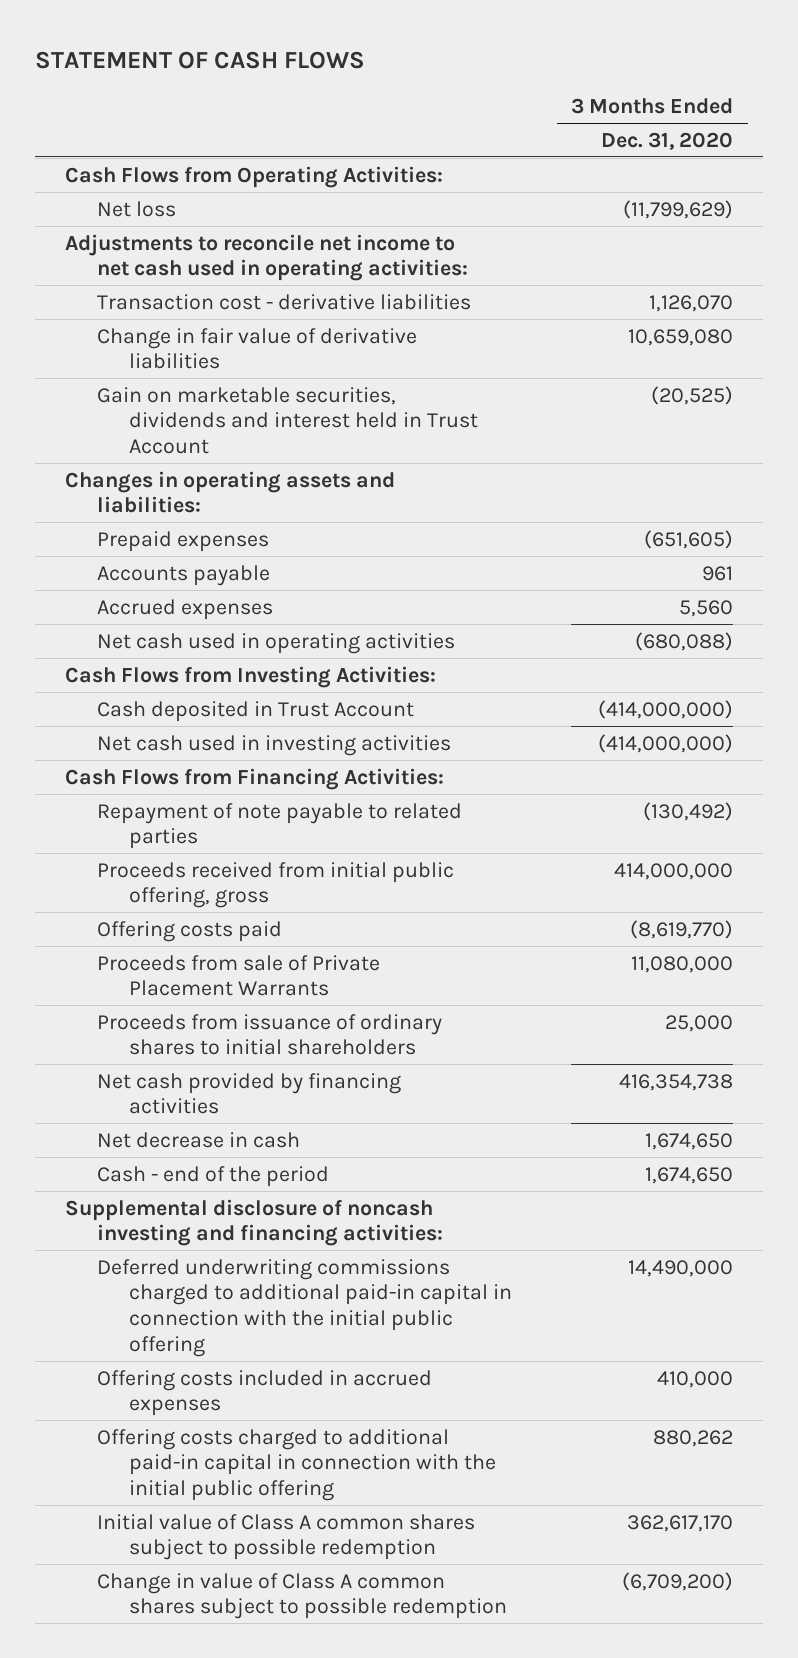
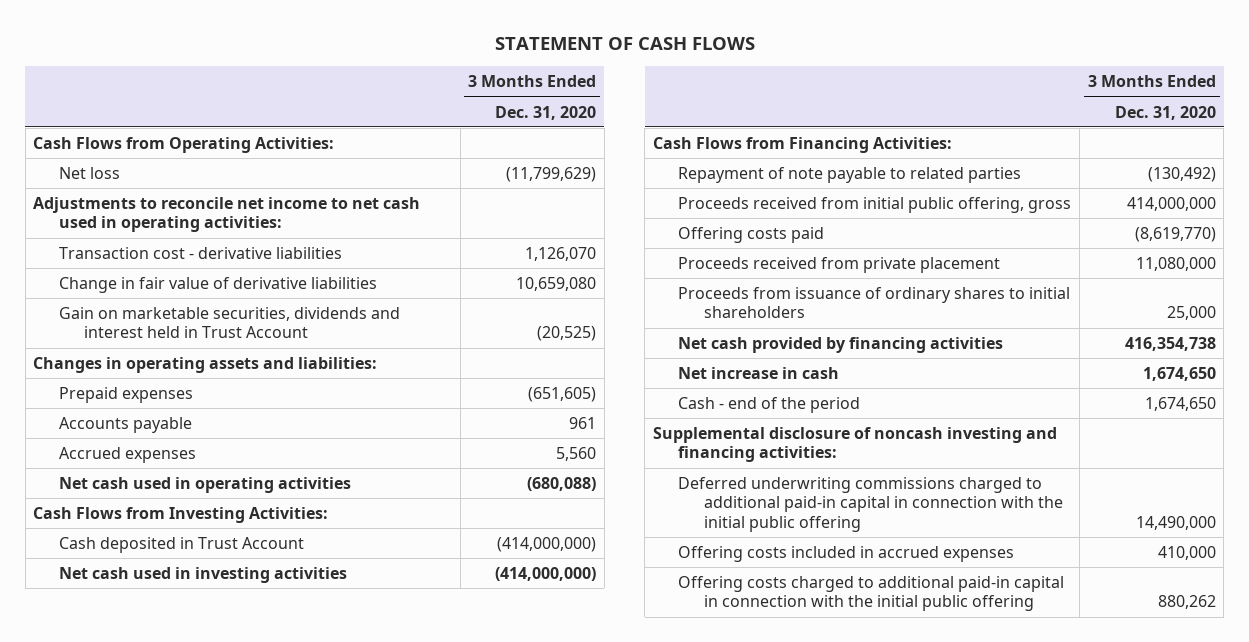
- Proceeds from sale of Private Placement Warrants | 11,080,000
+ Proceeds received from private placement | 11,080,000
- Net decrease in cash | 1,674,650
+ Net increase in cash | 1,674,650
- Initial value of Class A common shares subject to possible redemption | 362,617,170
- Change in value of Class A common shares subject to possible redemption | (6,709,200)

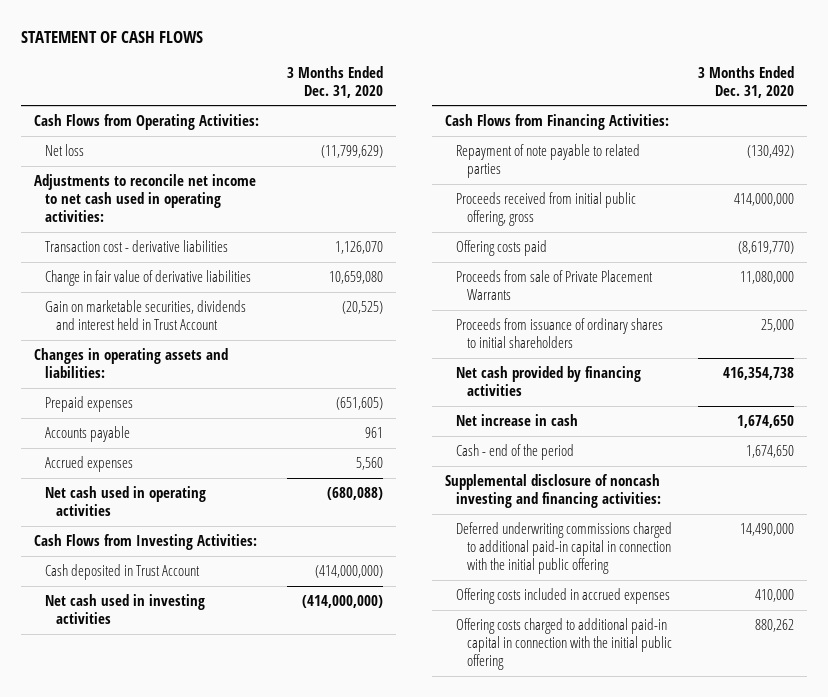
- Proceeds received from private placement | 11,080,000
+ Proceeds from sale of Private Placement Warrants | 11,080,000

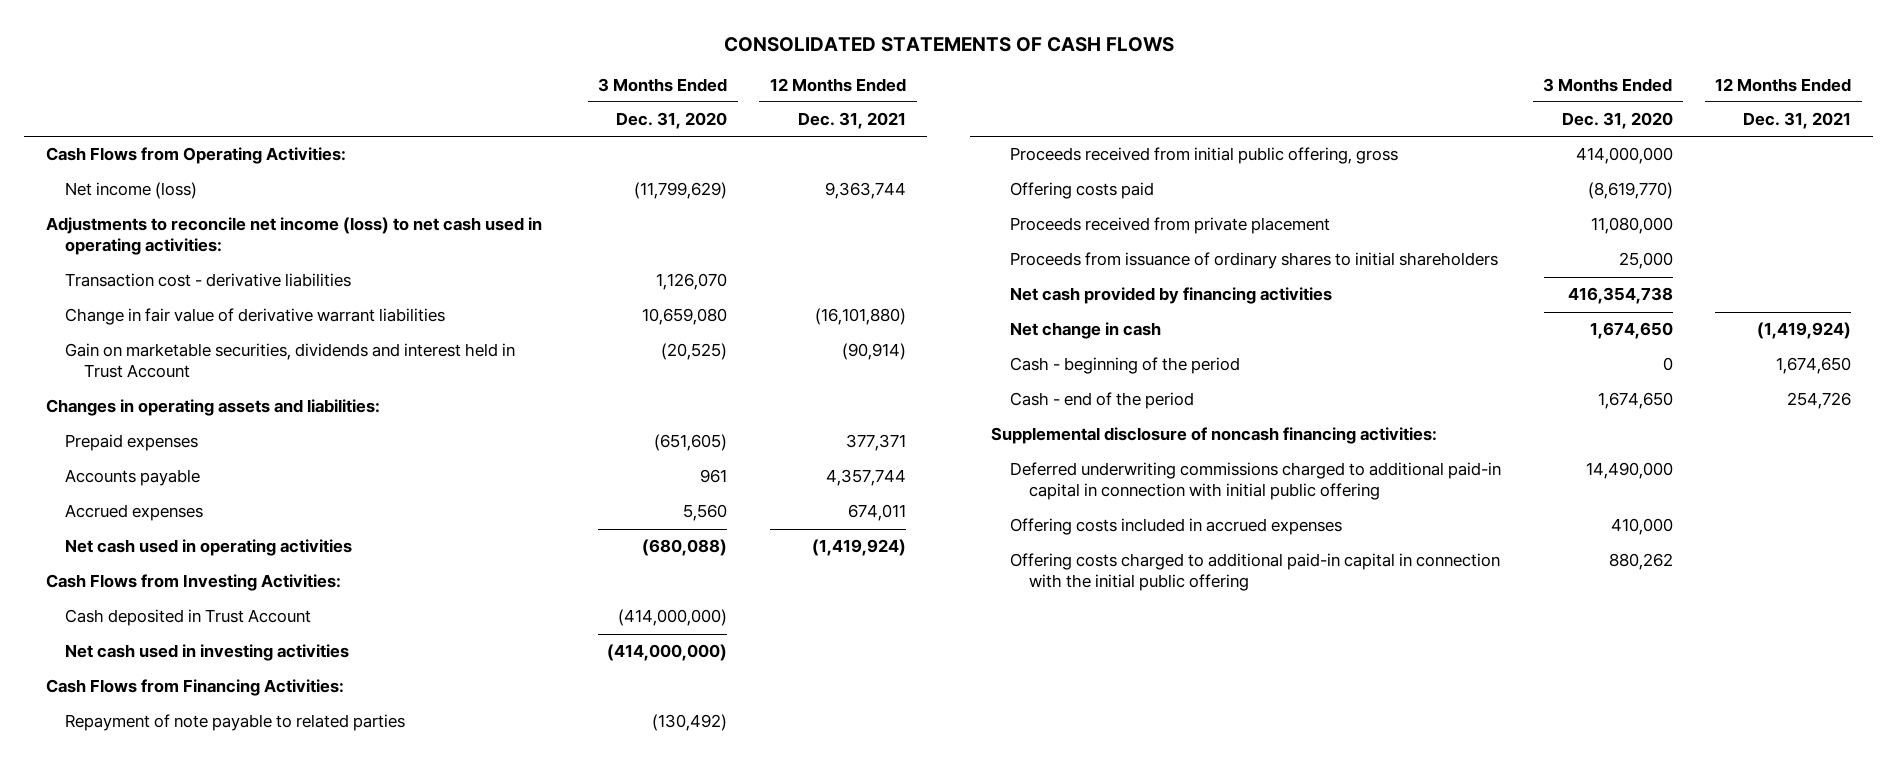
- STATEMENT OF CASH FLOWS
+ CONSOLIDATED STATEMENTS OF CASH FLOWS
- | 3 Months Ended Dec. 31, 2020
+ | 3 Months Ended Dec. 31, 2020 | 12 Months Ended Dec. 31, 2021
- Net loss | (11,799,629)
- Adjustments to reconcile net income to net cash used in operating activities:
+ Net income (loss) | (11,799,629) | 9,363,744
+ Adjustments to reconcile net income (loss) to net cash used in operating activities:
- Change in fair value of derivative liabilities | 10,659,080
+ Change in fair value of derivative warrant liabilities | 10,659,080 | (16,101,880)
- Proceeds from sale of Private Placement Warrants | 11,080,000
+ Proceeds received from private placement | 11,080,000 |
- Net increase in cash | 1,674,650
+ Net change in cash | 1,674,650 | (1,419,924)
+ Cash - beginning of the period | 0 | 1,674,650
- Supplemental disclosure of noncash investing and financing activities:
- Deferred underwriting commissions charged to additional paid-in capital in connection with the initial public offering | 14,490,000
+ Supplemental disclosure of noncash financing activities:
+ Deferred underwriting commissions charged to additional paid-in capital in connection with initial public offering | 14,490,000 |

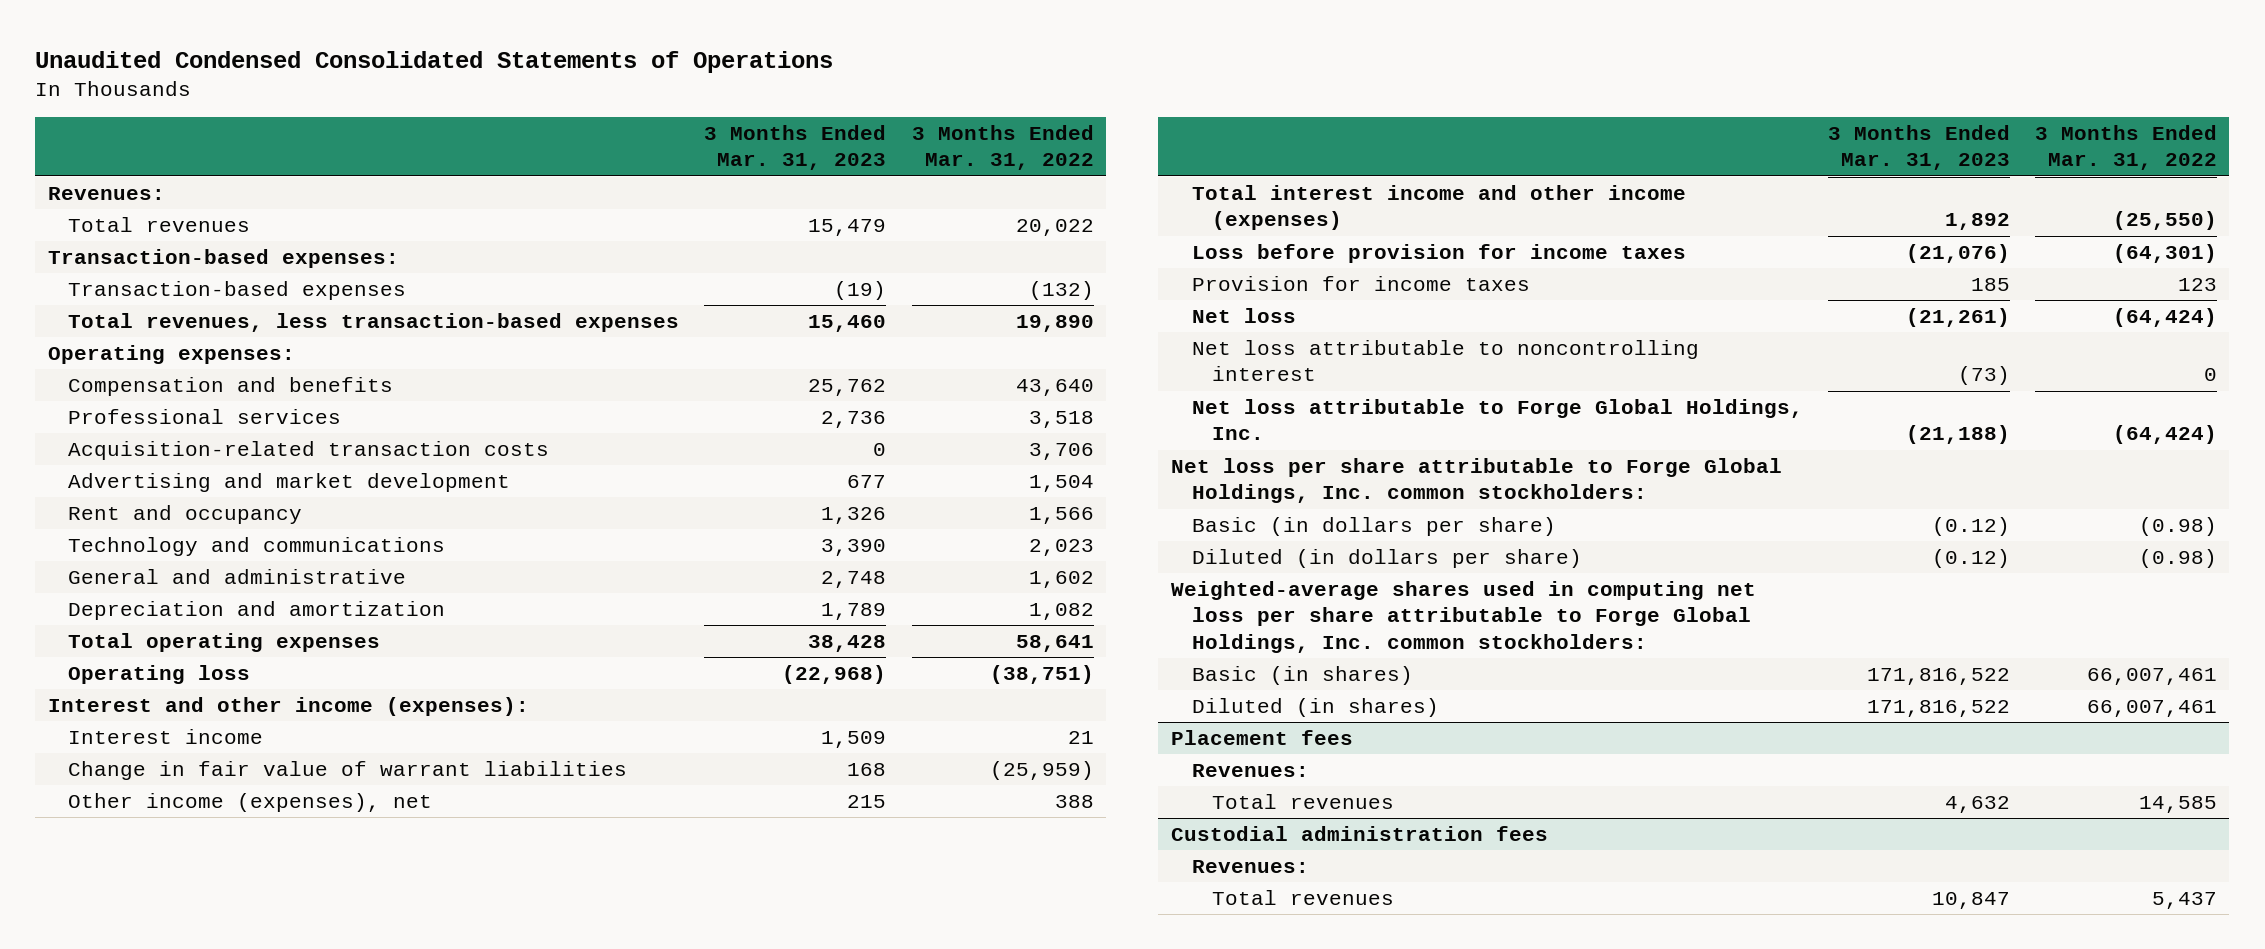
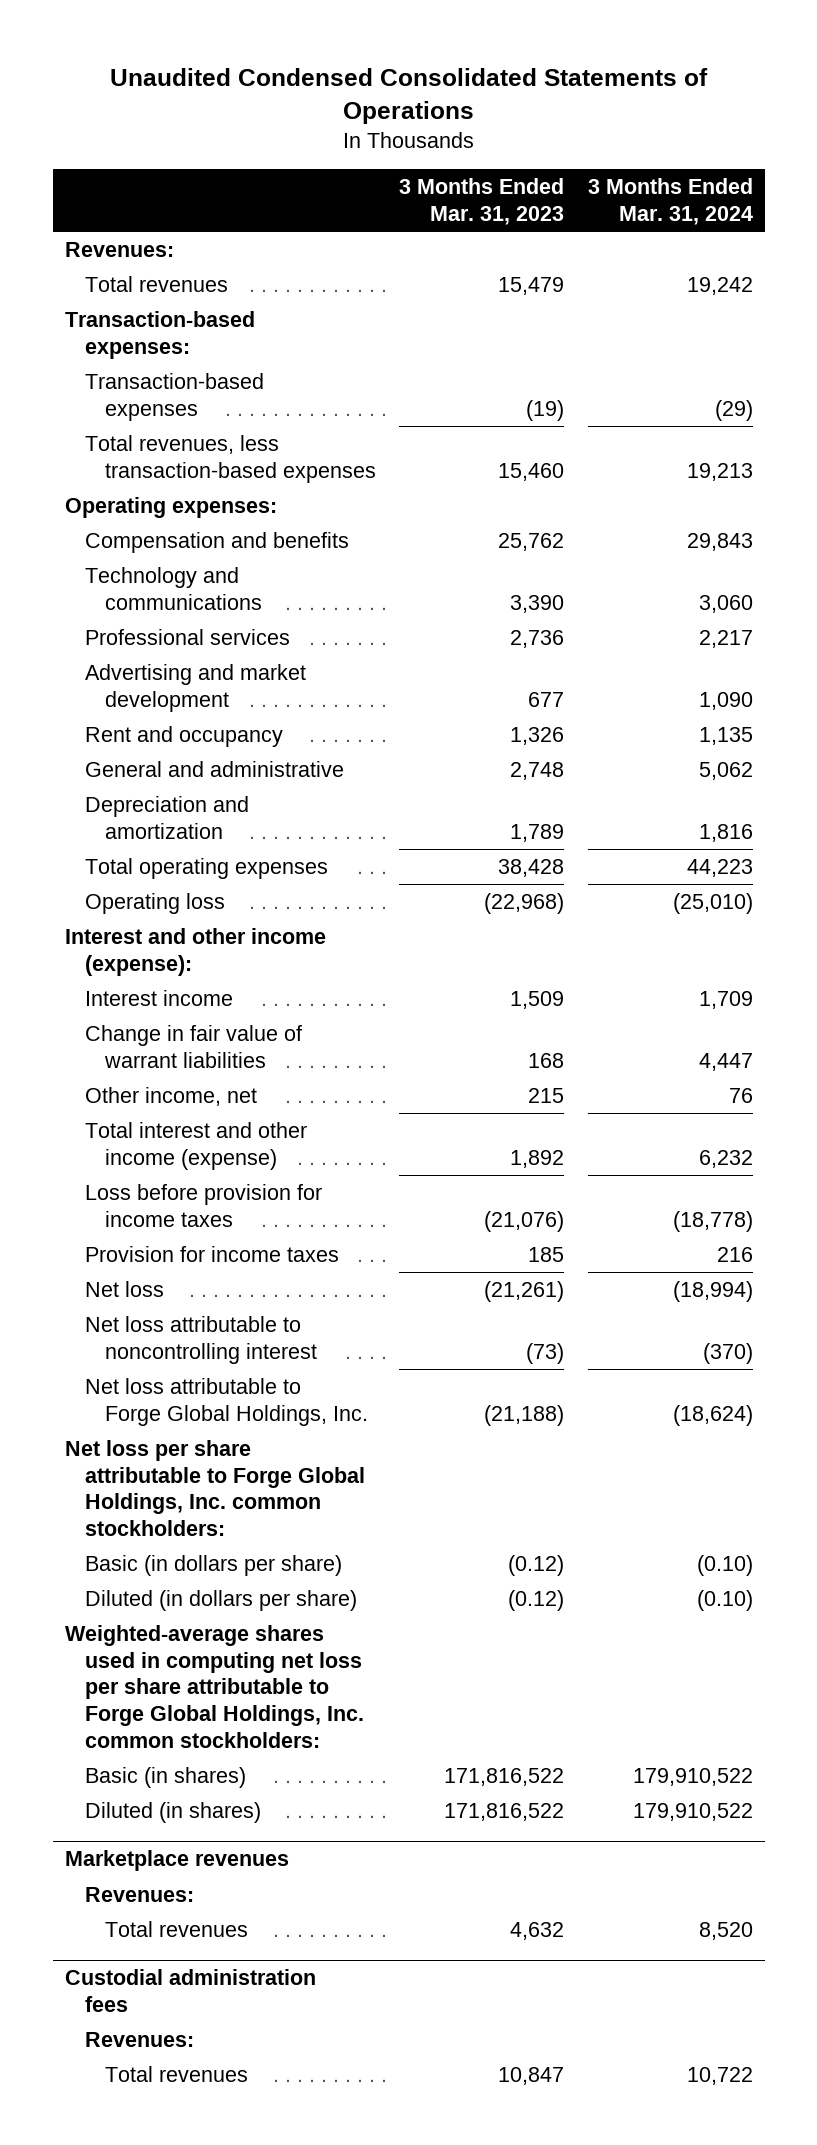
- | 3 Months Ended Mar. 31, 2023 | 3 Months Ended Mar. 31, 2022
+ | 3 Months Ended Mar. 31, 2023 | 3 Months Ended Mar. 31, 2024
moved up: Technology and communications | 3,390 | 3,060
- Acquisition-related transaction costs | 0 | 3,706
- Interest and other income (expenses):
+ Interest and other income (expense):
- Other income (expenses), net | 215 | 388
- Total interest income and other income (expenses) | 1,892 | (25,550)
+ Other income, net | 215 | 76
+ Total interest and other income (expense) | 1,892 | 6,232
- Placement fees
+ Marketplace revenues

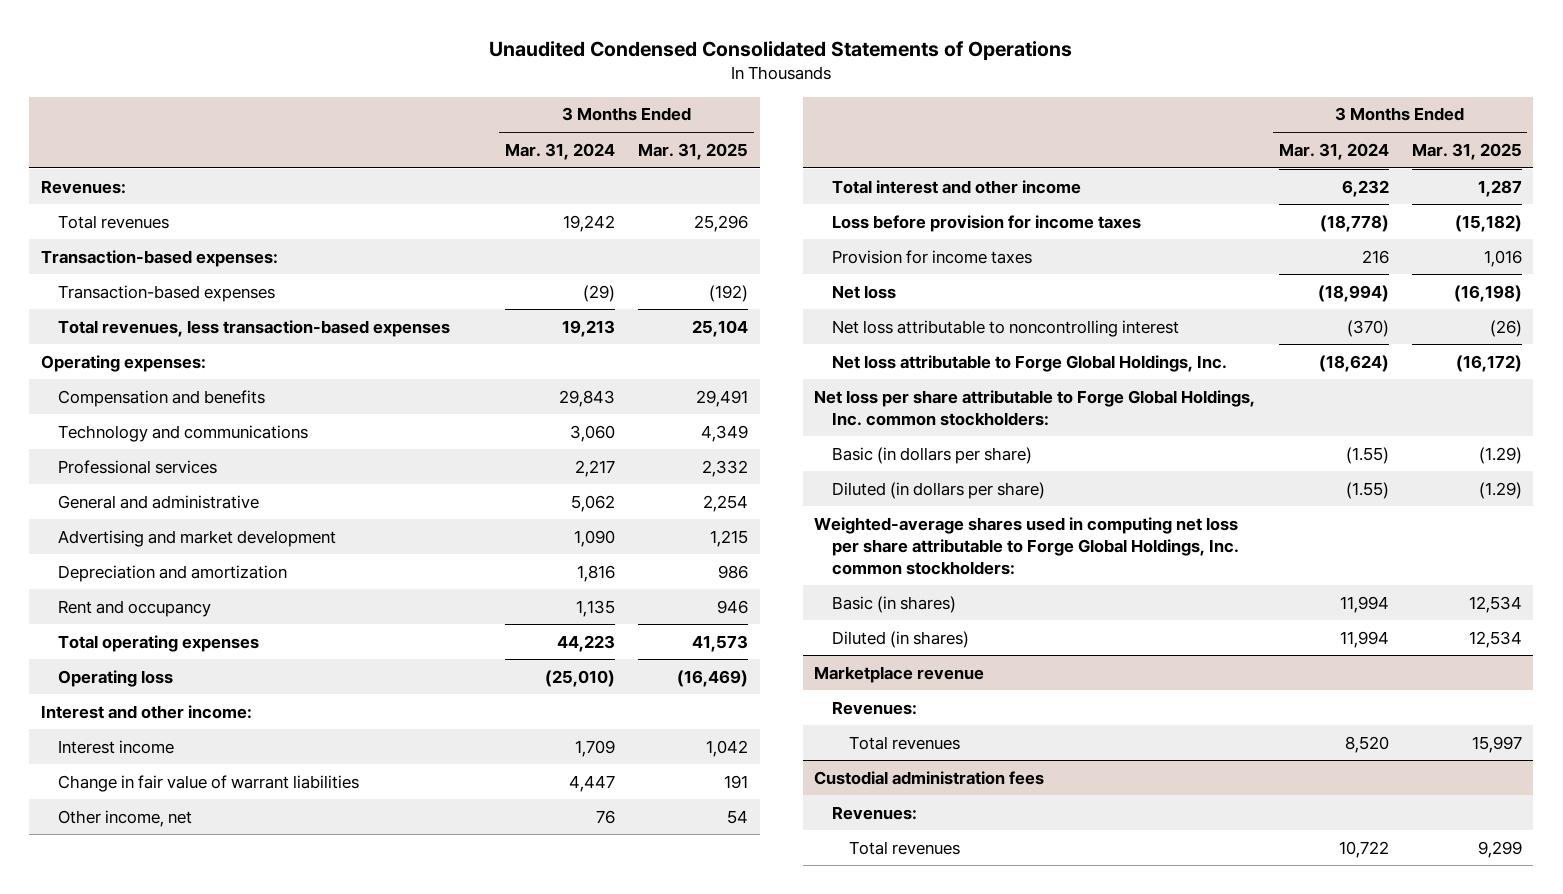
- | 3 Months Ended Mar. 31, 2023 | 3 Months Ended Mar. 31, 2024
+ | 3 Months Ended Mar. 31, 2024 | 3 Months Ended Mar. 31, 2025
moved down: Advertising and market development | 1,090 | 1,215
moved down: Rent and occupancy | 1,135 | 946
- Interest and other income (expense):
+ Interest and other income:
- Total interest and other income (expense) | 1,892 | 6,232
+ Total interest and other income | 6,232 | 1,287
- Basic (in dollars per share) | (0.12) | (0.10)
- Diluted (in dollars per share) | (0.12) | (0.10)
+ Basic (in dollars per share) | (1.55) | (1.29)
+ Diluted (in dollars per share) | (1.55) | (1.29)
- Basic (in shares) | 171,816,522 | 179,910,522
- Diluted (in shares) | 171,816,522 | 179,910,522
- Marketplace revenues
+ Basic (in shares) | 11,994 | 12,534
+ Diluted (in shares) | 11,994 | 12,534
+ Marketplace revenue

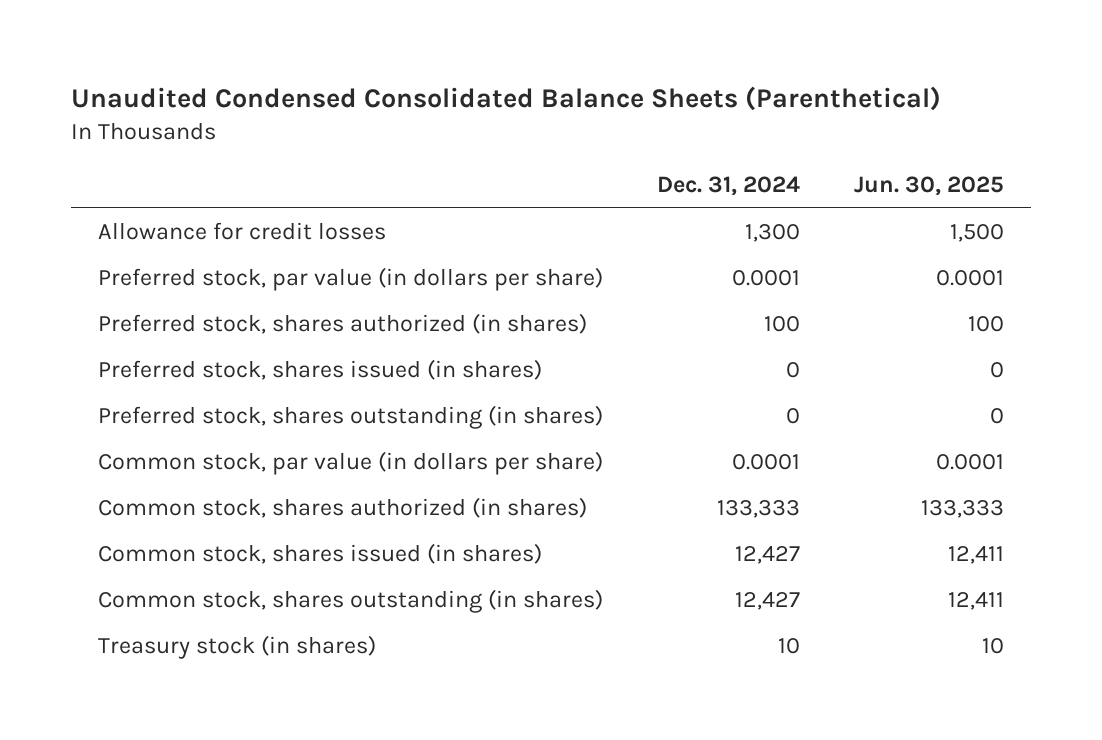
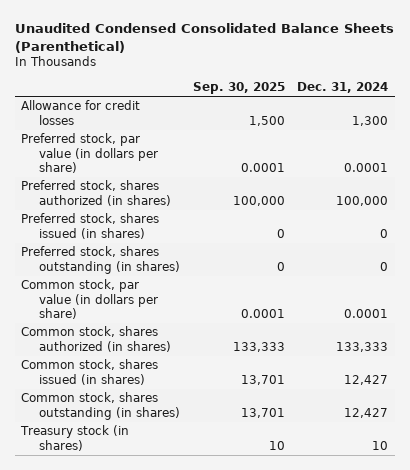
- | Dec. 31, 2024 | Jun. 30, 2025
+ | Sep. 30, 2025 | Dec. 31, 2024
- Preferred stock, shares authorized (in shares) | 100 | 100
+ Preferred stock, shares authorized (in shares) | 100,000 | 100,000

